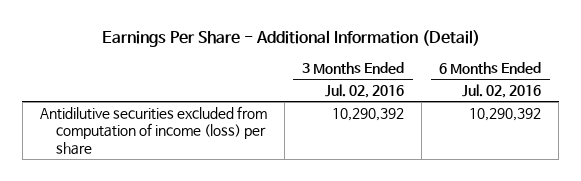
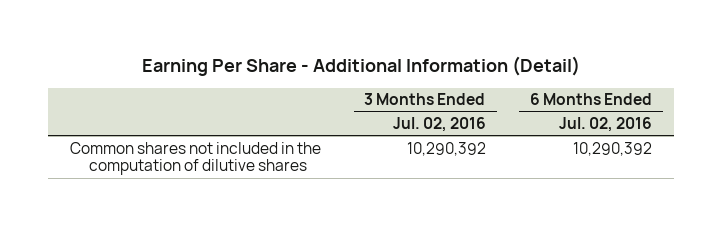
- Earnings Per Share - Additional Information (Detail)
+ Earning Per Share - Additional Information (Detail)
- Antidilutive securities excluded from computation of income (loss) per share | 10,290,392 | 10,290,392
+ Common shares not included in the computation of dilutive shares | 10,290,392 | 10,290,392

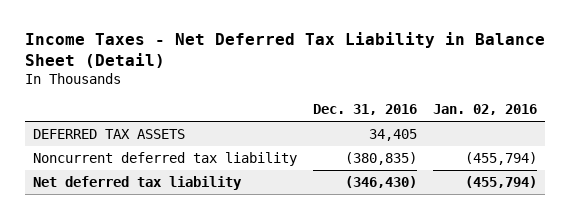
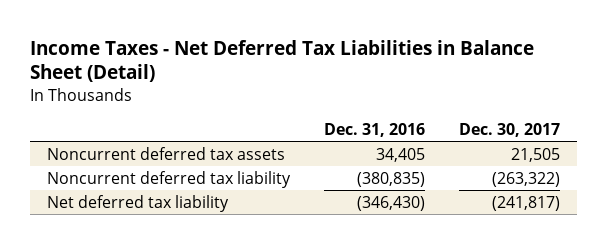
- Income Taxes - Net Deferred Tax Liability in Balance Sheet (Detail)
+ Income Taxes - Net Deferred Tax Liabilities in Balance Sheet (Detail)
- | Dec. 31, 2016 | Jan. 02, 2016
+ | Dec. 31, 2016 | Dec. 30, 2017
- DEFERRED TAX ASSETS | 34,405 |
+ Noncurrent deferred tax assets | 34,405 | 21,505

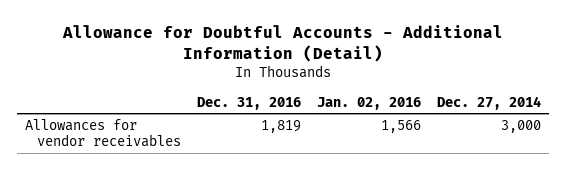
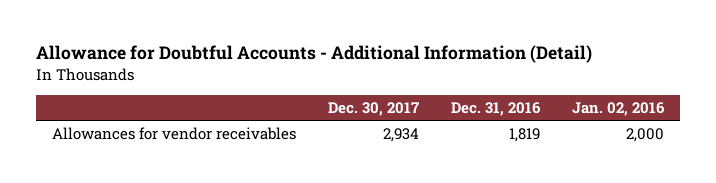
- | Dec. 31, 2016 | Jan. 02, 2016 | Dec. 27, 2014
+ | Dec. 30, 2017 | Dec. 31, 2016 | Jan. 02, 2016
- Allowances for vendor receivables | 1,819 | 1,566 | 3,000
+ Allowances for vendor receivables | 2,934 | 1,819 | 2,000

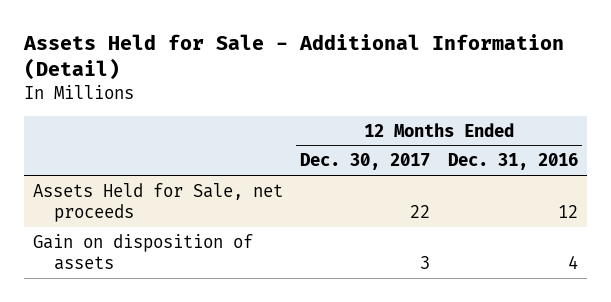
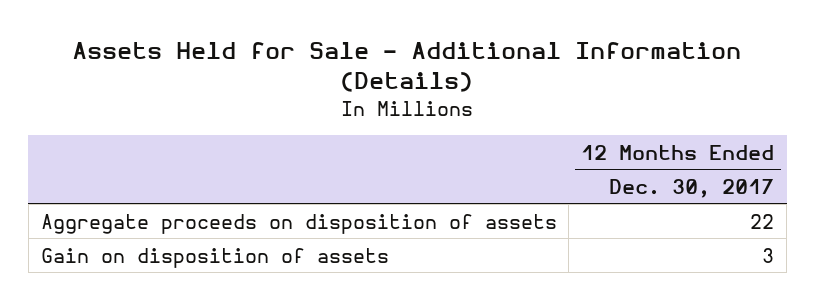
- Assets Held for Sale - Additional Information (Detail)
+ Assets Held for Sale - Additional Information (Details)
- | 12 Months Ended Dec. 30, 2017 | 12 Months Ended Dec. 31, 2016
+ | 12 Months Ended Dec. 30, 2017
- Assets Held for Sale, net proceeds | 22 | 12
+ Aggregate proceeds on disposition of assets | 22

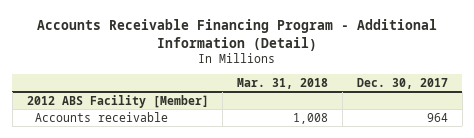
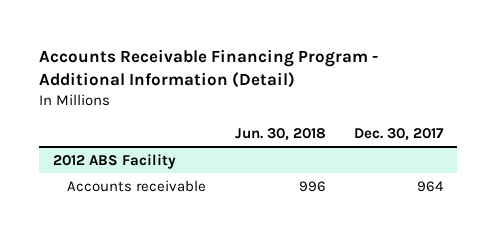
- | Mar. 31, 2018 | Dec. 30, 2017
+ | Jun. 30, 2018 | Dec. 30, 2017
- 2012 ABS Facility [Member]
+ 2012 ABS Facility

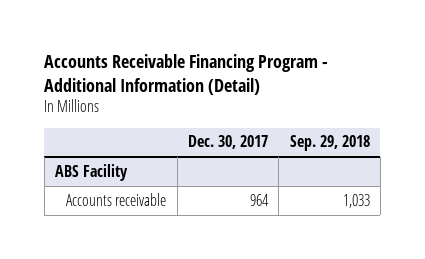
- | Jun. 30, 2018 | Dec. 30, 2017
+ | Dec. 30, 2017 | Sep. 29, 2018
- 2012 ABS Facility
+ ABS Facility

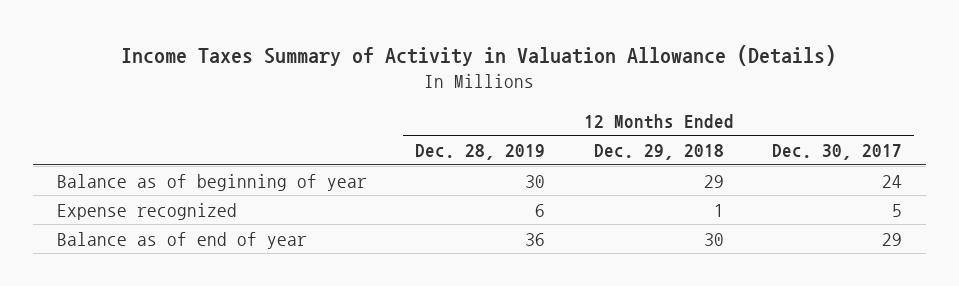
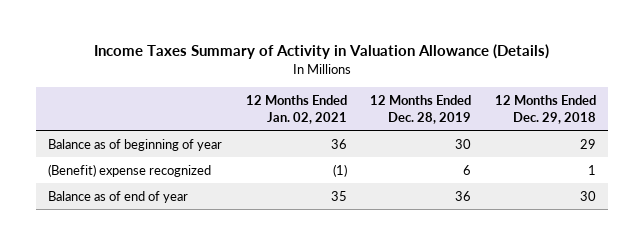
- | 12 Months Ended Dec. 28, 2019 | 12 Months Ended Dec. 29, 2018 | 12 Months Ended Dec. 30, 2017
+ | 12 Months Ended Jan. 02, 2021 | 12 Months Ended Dec. 28, 2019 | 12 Months Ended Dec. 29, 2018
- Expense recognized | 6 | 1 | 5
+ (Benefit) expense recognized | (1) | 6 | 1

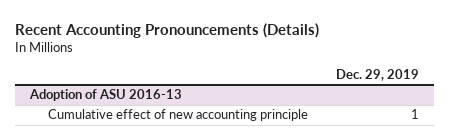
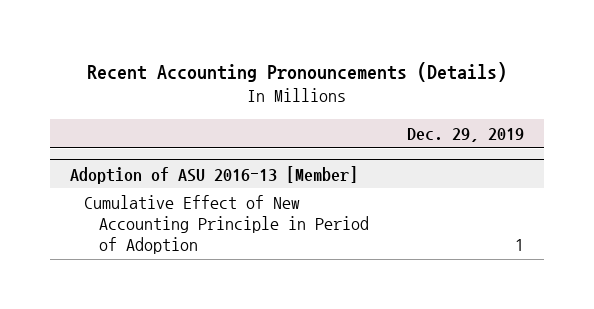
- Adoption of ASU 2016-13
- Cumulative effect of new accounting principle | 1
+ Adoption of ASU 2016-13 [Member]
+ Cumulative Effect of New Accounting Principle in Period of Adoption | 1

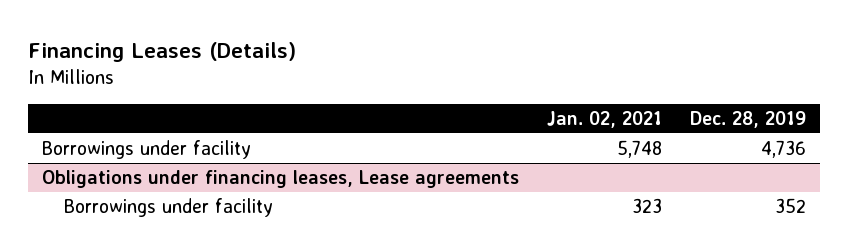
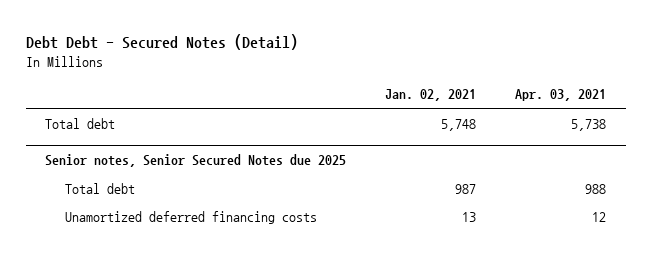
- Financing Leases (Details)
+ Debt Debt - Secured Notes (Detail)
- | Jan. 02, 2021 | Dec. 28, 2019
+ | Jan. 02, 2021 | Apr. 03, 2021
- Borrowings under facility | 5,748 | 4,736
- Obligations under financing leases, Lease agreements
- Borrowings under facility | 323 | 352
+ Total debt | 5,748 | 5,738
+ Senior notes, Senior Secured Notes due 2025
+ Total debt | 987 | 988
+ Unamortized deferred financing costs | 13 | 12

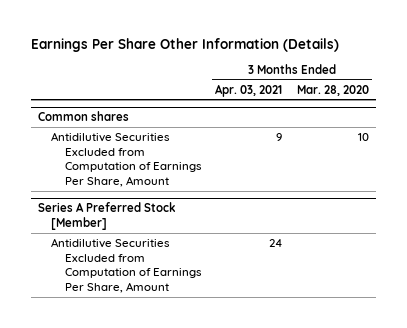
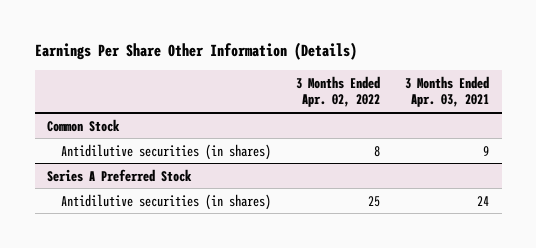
- | 3 Months Ended Apr. 03, 2021 | 3 Months Ended Mar. 28, 2020
+ | 3 Months Ended Apr. 02, 2022 | 3 Months Ended Apr. 03, 2021
- Common shares
- Antidilutive Securities Excluded from Computation of Earnings Per Share, Amount | 9 | 10
- Series A Preferred Stock [Member]
- Antidilutive Securities Excluded from Computation of Earnings Per Share, Amount | 24 |
+ Common Stock
+ Antidilutive securities (in shares) | 8 | 9
+ Series A Preferred Stock
+ Antidilutive securities (in shares) | 25 | 24

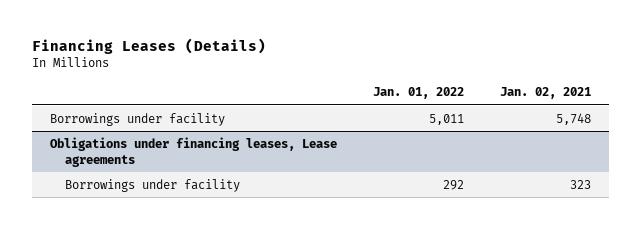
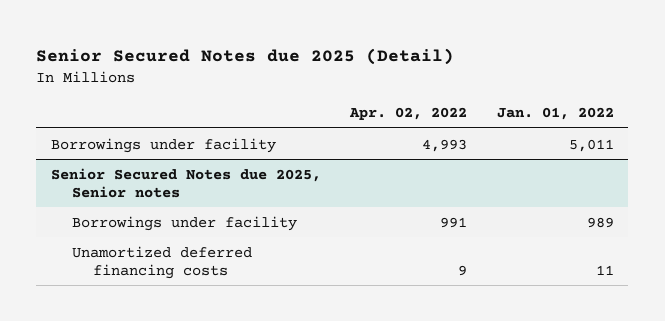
- Financing Leases (Details)
+ Senior Secured Notes due 2025 (Detail)
- | Jan. 01, 2022 | Jan. 02, 2021
+ | Apr. 02, 2022 | Jan. 01, 2022
- Obligations under financing leases, Lease agreements
- Borrowings under facility | 292 | 323
+ Senior Secured Notes due 2025, Senior notes
+ Borrowings under facility | 991 | 989
+ Unamortized deferred financing costs | 9 | 11

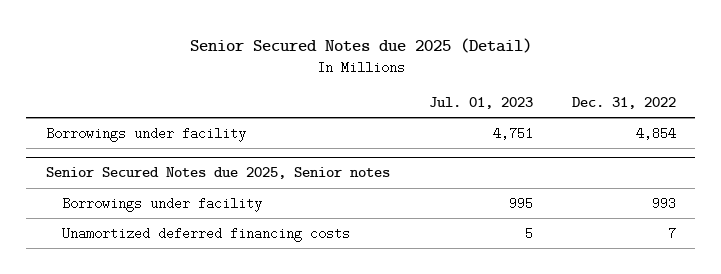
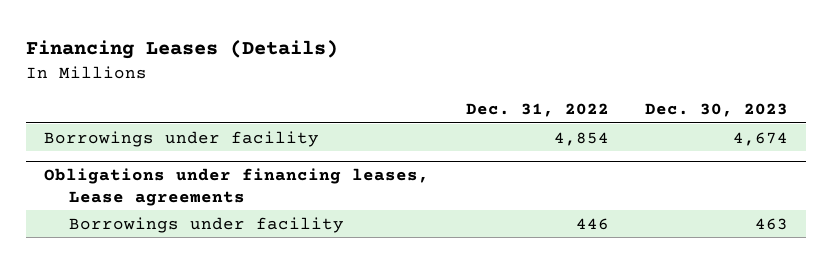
- Senior Secured Notes due 2025 (Detail)
+ Financing Leases (Details)
- | Jul. 01, 2023 | Dec. 31, 2022
+ | Dec. 31, 2022 | Dec. 30, 2023
- Senior Secured Notes due 2025, Senior notes
- Borrowings under facility | 995 | 993
- Unamortized deferred financing costs | 5 | 7
+ Obligations under financing leases, Lease agreements
+ Borrowings under facility | 446 | 463

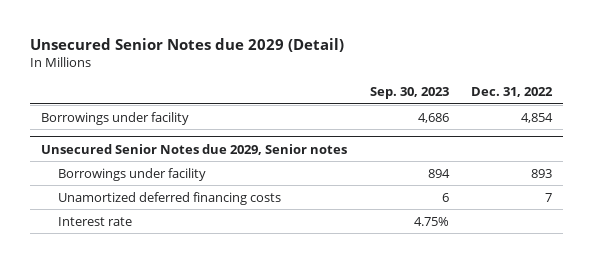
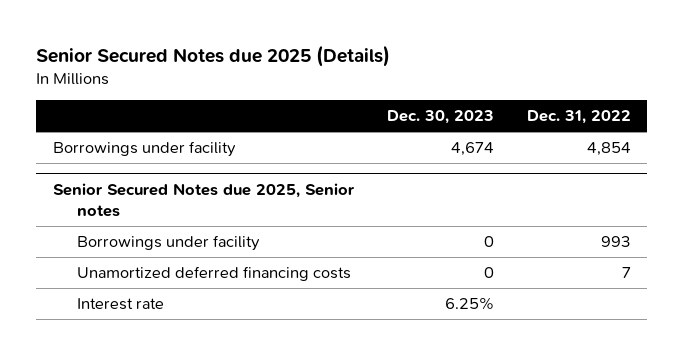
- Unsecured Senior Notes due 2029 (Detail)
+ Senior Secured Notes due 2025 (Details)
- | Sep. 30, 2023 | Dec. 31, 2022
+ | Dec. 30, 2023 | Dec. 31, 2022
- Unsecured Senior Notes due 2029, Senior notes
- Borrowings under facility | 894 | 893
+ Senior Secured Notes due 2025, Senior notes
+ Borrowings under facility | 0 | 993

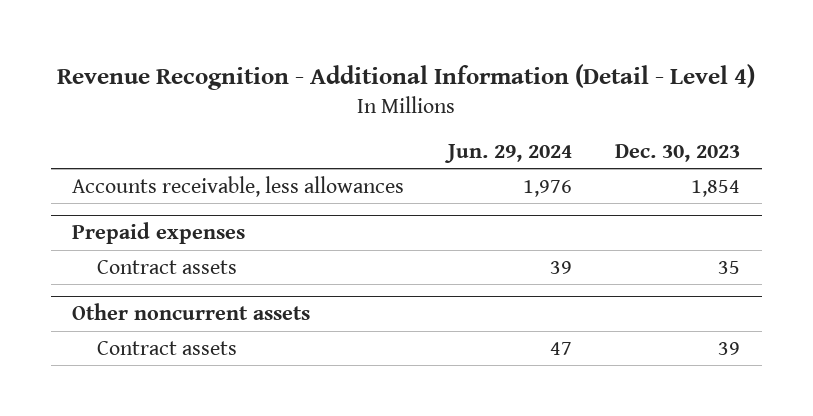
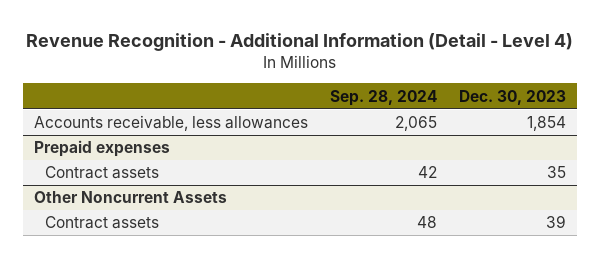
- | Jun. 29, 2024 | Dec. 30, 2023
+ | Sep. 28, 2024 | Dec. 30, 2023
- Other noncurrent assets
+ Other Noncurrent Assets

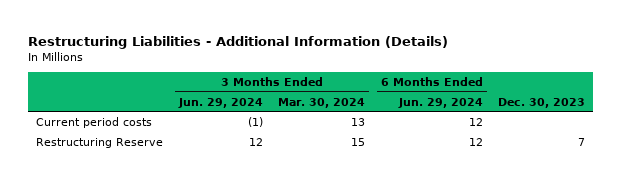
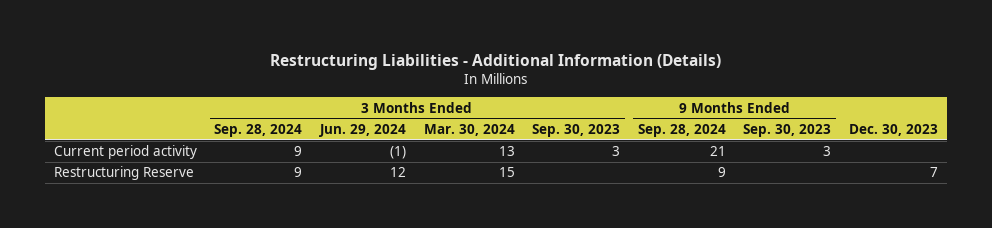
- | 3 Months Ended Jun. 29, 2024 | 3 Months Ended Mar. 30, 2024 | 6 Months Ended Jun. 29, 2024 | Dec. 30, 2023
+ | 3 Months Ended Sep. 28, 2024 | 3 Months Ended Jun. 29, 2024 | 3 Months Ended Mar. 30, 2024 | 3 Months Ended Sep. 30, 2023 | 9 Months Ended Sep. 28, 2024 | 9 Months Ended Sep. 30, 2023 | Dec. 30, 2023
- Current period costs | (1) | 13 | 12 |
+ Current period activity | 9 | (1) | 13 | 3 | 21 | 3 |

